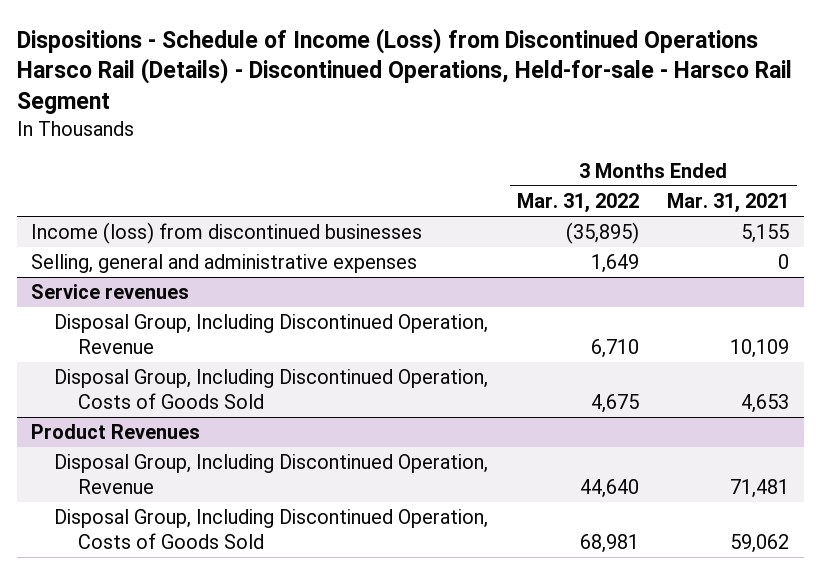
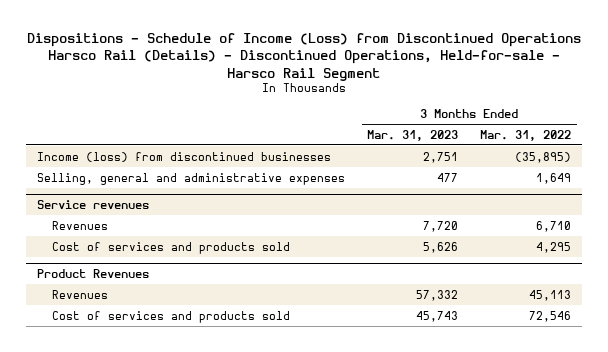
- | 3 Months Ended Mar. 31, 2022 | 3 Months Ended Mar. 31, 2021
+ | 3 Months Ended Mar. 31, 2023 | 3 Months Ended Mar. 31, 2022
@ Service revenues
- Disposal Group, Including Discontinued Operation, Revenue | 6,710 | 10,109
- Disposal Group, Including Discontinued Operation, Costs of Goods Sold | 4,675 | 4,653
+ Revenues | 7,720 | 6,710
+ Cost of services and products sold | 5,626 | 4,295
@ Product Revenues
- Disposal Group, Including Discontinued Operation, Revenue | 44,640 | 71,481
- Disposal Group, Including Discontinued Operation, Costs of Goods Sold | 68,981 | 59,062
+ Revenues | 57,332 | 45,113
+ Cost of services and products sold | 45,743 | 72,546

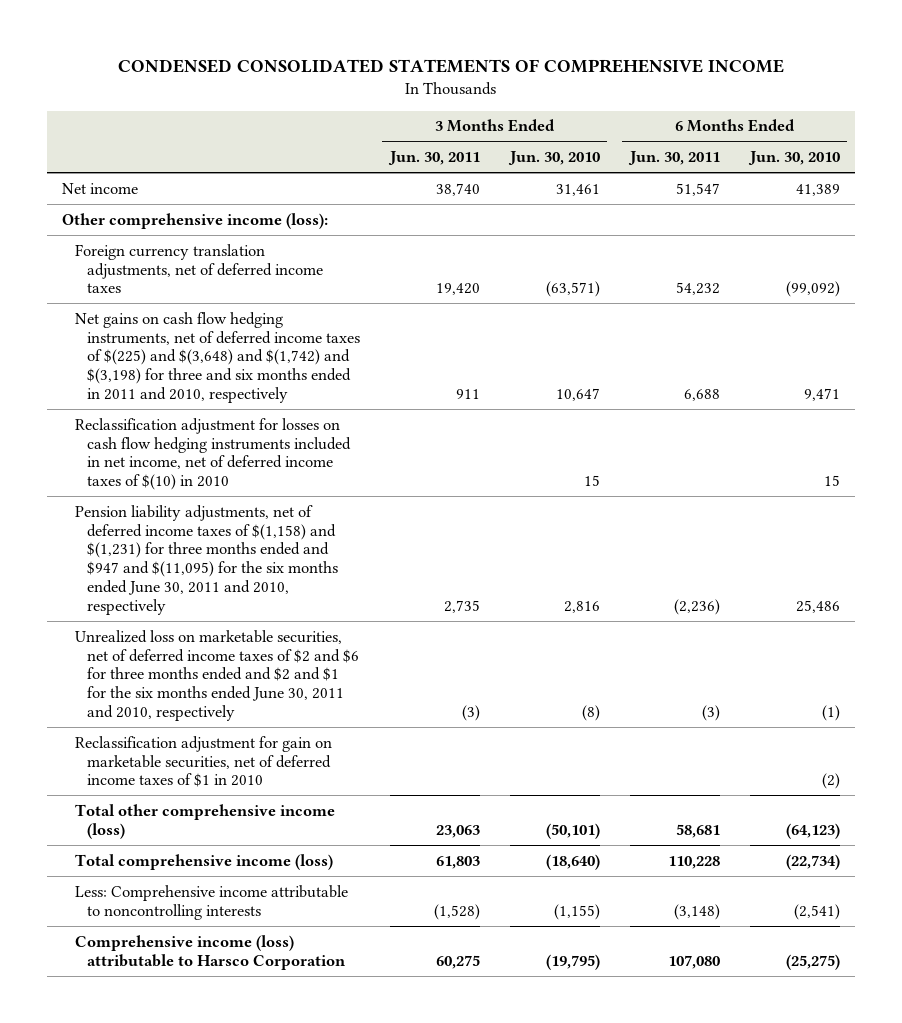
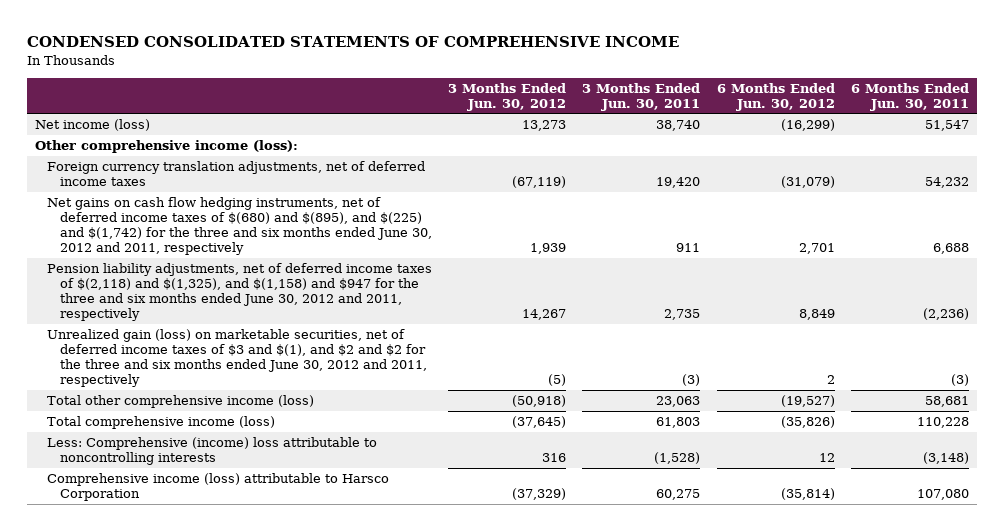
- | 3 Months Ended Jun. 30, 2011 | 3 Months Ended Jun. 30, 2010 | 6 Months Ended Jun. 30, 2011 | 6 Months Ended Jun. 30, 2010
+ | 3 Months Ended Jun. 30, 2012 | 3 Months Ended Jun. 30, 2011 | 6 Months Ended Jun. 30, 2012 | 6 Months Ended Jun. 30, 2011
- Net income | 38,740 | 31,461 | 51,547 | 41,389
+ Net income (loss) | 13,273 | 38,740 | (16,299) | 51,547
- Net gains on cash flow hedging instruments, net of deferred income taxes of $(225) and $(3,648) and $(1,742) and $(3,198) for three and six months ended in 2011 and 2010, respectively | 911 | 10,647 | 6,688 | 9,471
- Reclassification adjustment for losses on cash flow hedging instruments included in net income, net of deferred income taxes of $(10) in 2010 | | 15 | | 15
- Pension liability adjustments, net of deferred income taxes of $(1,158) and $(1,231) for three months ended and $947 and $(11,095) for the six months ended June 30, 2011 and 2010, respectively | 2,735 | 2,816 | (2,236) | 25,486
- Unrealized loss on marketable securities, net of deferred income taxes of $2 and $6 for three months ended and $2 and $1 for the six months ended June 30, 2011 and 2010, respectively | (3) | (8) | (3) | (1)
- Reclassification adjustment for gain on marketable securities, net of deferred income taxes of $1 in 2010 | | | | (2)
+ Net gains on cash flow hedging instruments, net of deferred income taxes of $(680) and $(895), and $(225) and $(1,742) for the three and six months ended June 30, 2012 and 2011, respectively | 1,939 | 911 | 2,701 | 6,688
+ Pension liability adjustments, net of deferred income taxes of $(2,118) and $(1,325), and $(1,158) and $947 for the three and six months ended June 30, 2012 and 2011, respectively | 14,267 | 2,735 | 8,849 | (2,236)
+ Unrealized gain (loss) on marketable securities, net of deferred income taxes of $3 and $(1), and $2 and $2 for the three and six months ended June 30, 2012 and 2011, respectively | (5) | (3) | 2 | (3)
- Less: Comprehensive income attributable to noncontrolling interests | (1,528) | (1,155) | (3,148) | (2,541)
+ Less: Comprehensive (income) loss attributable to noncontrolling interests | 316 | (1,528) | 12 | (3,148)

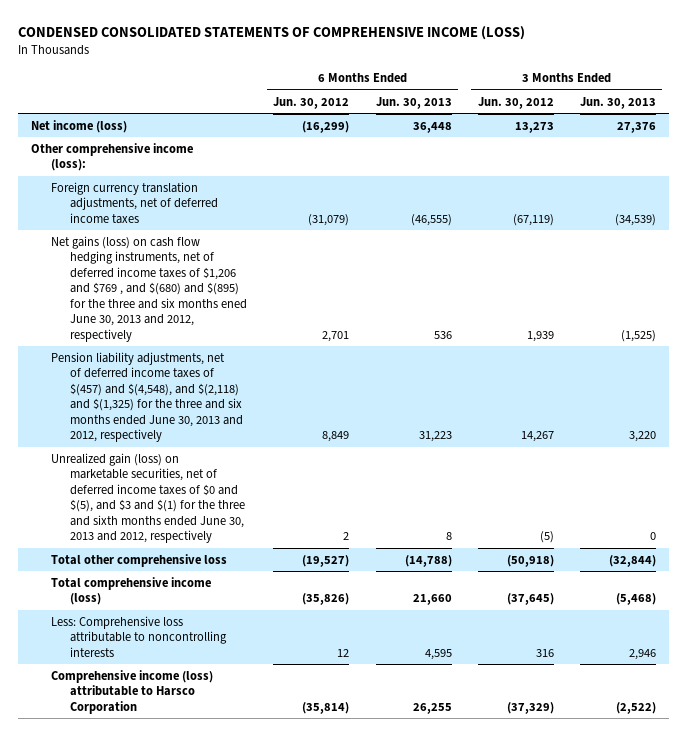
- CONDENSED CONSOLIDATED STATEMENTS OF COMPREHENSIVE INCOME
+ CONDENSED CONSOLIDATED STATEMENTS OF COMPREHENSIVE INCOME (LOSS)
- | 3 Months Ended Jun. 30, 2012 | 3 Months Ended Jun. 30, 2011 | 6 Months Ended Jun. 30, 2012 | 6 Months Ended Jun. 30, 2011
+ | 6 Months Ended Jun. 30, 2012 | 6 Months Ended Jun. 30, 2013 | 3 Months Ended Jun. 30, 2012 | 3 Months Ended Jun. 30, 2013
- Net gains on cash flow hedging instruments, net of deferred income taxes of $(680) and $(895), and $(225) and $(1,742) for the three and six months ended June 30, 2012 and 2011, respectively | 1,939 | 911 | 2,701 | 6,688
- Pension liability adjustments, net of deferred income taxes of $(2,118) and $(1,325), and $(1,158) and $947 for the three and six months ended June 30, 2012 and 2011, respectively | 14,267 | 2,735 | 8,849 | (2,236)
- Unrealized gain (loss) on marketable securities, net of deferred income taxes of $3 and $(1), and $2 and $2 for the three and six months ended June 30, 2012 and 2011, respectively | (5) | (3) | 2 | (3)
- Total other comprehensive income (loss) | (50,918) | 23,063 | (19,527) | 58,681
+ Net gains (loss) on cash flow hedging instruments, net of deferred income taxes of $1,206 and $769 , and $(680) and $(895) for the three and six months ened June 30, 2013 and 2012, respectively | 2,701 | 536 | 1,939 | (1,525)
+ Pension liability adjustments, net of deferred income taxes of $(457) and $(4,548), and $(2,118) and $(1,325) for the three and six months ended June 30, 2013 and 2012, respectively | 8,849 | 31,223 | 14,267 | 3,220
+ Unrealized gain (loss) on marketable securities, net of deferred income taxes of $0 and $(5), and $3 and $(1) for the three and sixth months ended June 30, 2013 and 2012, respectively | 2 | 8 | (5) | 0
+ Total other comprehensive loss | (19,527) | (14,788) | (50,918) | (32,844)
- Less: Comprehensive (income) loss attributable to noncontrolling interests | 316 | (1,528) | 12 | (3,148)
+ Less: Comprehensive loss attributable to noncontrolling interests | 12 | 4,595 | 316 | 2,946

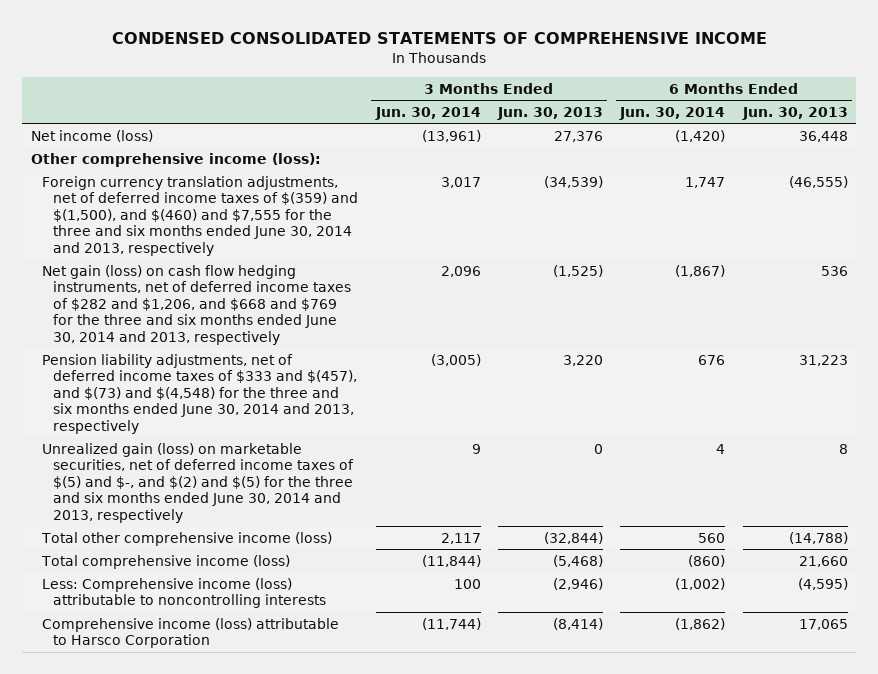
- CONDENSED CONSOLIDATED STATEMENTS OF COMPREHENSIVE INCOME (LOSS)
+ CONDENSED CONSOLIDATED STATEMENTS OF COMPREHENSIVE INCOME
- | 6 Months Ended Jun. 30, 2012 | 6 Months Ended Jun. 30, 2013 | 3 Months Ended Jun. 30, 2012 | 3 Months Ended Jun. 30, 2013
+ | 3 Months Ended Jun. 30, 2014 | 3 Months Ended Jun. 30, 2013 | 6 Months Ended Jun. 30, 2014 | 6 Months Ended Jun. 30, 2013
- Foreign currency translation adjustments, net of deferred income taxes | (31,079) | (46,555) | (67,119) | (34,539)
- Net gains (loss) on cash flow hedging instruments, net of deferred income taxes of $1,206 and $769 , and $(680) and $(895) for the three and six months ened June 30, 2013 and 2012, respectively | 2,701 | 536 | 1,939 | (1,525)
- Pension liability adjustments, net of deferred income taxes of $(457) and $(4,548), and $(2,118) and $(1,325) for the three and six months ended June 30, 2013 and 2012, respectively | 8,849 | 31,223 | 14,267 | 3,220
- Unrealized gain (loss) on marketable securities, net of deferred income taxes of $0 and $(5), and $3 and $(1) for the three and sixth months ended June 30, 2013 and 2012, respectively | 2 | 8 | (5) | 0
- Total other comprehensive loss | (19,527) | (14,788) | (50,918) | (32,844)
+ Foreign currency translation adjustments, net of deferred income taxes of $(359) and $(1,500), and $(460) and $7,555 for the three and six months ended June 30, 2014 and 2013, respectively | 3,017 | (34,539) | 1,747 | (46,555)
+ Net gain (loss) on cash flow hedging instruments, net of deferred income taxes of $282 and $1,206, and $668 and $769 for the three and six months ended June 30, 2014 and 2013, respectively | 2,096 | (1,525) | (1,867) | 536
+ Pension liability adjustments, net of deferred income taxes of $333 and $(457), and $(73) and $(4,548) for the three and six months ended June 30, 2014 and 2013, respectively | (3,005) | 3,220 | 676 | 31,223
+ Unrealized gain (loss) on marketable securities, net of deferred income taxes of $(5) and $-, and $(2) and $(5) for the three and six months ended June 30, 2014 and 2013, respectively | 9 | 0 | 4 | 8
+ Total other comprehensive income (loss) | 2,117 | (32,844) | 560 | (14,788)
- Less: Comprehensive loss attributable to noncontrolling interests | 12 | 4,595 | 316 | 2,946
- Comprehensive income (loss) attributable to Harsco Corporation | (35,814) | 26,255 | (37,329) | (2,522)
+ Less: Comprehensive income (loss) attributable to noncontrolling interests | 100 | (2,946) | (1,002) | (4,595)
+ Comprehensive income (loss) attributable to Harsco Corporation | (11,744) | (8,414) | (1,862) | 17,065

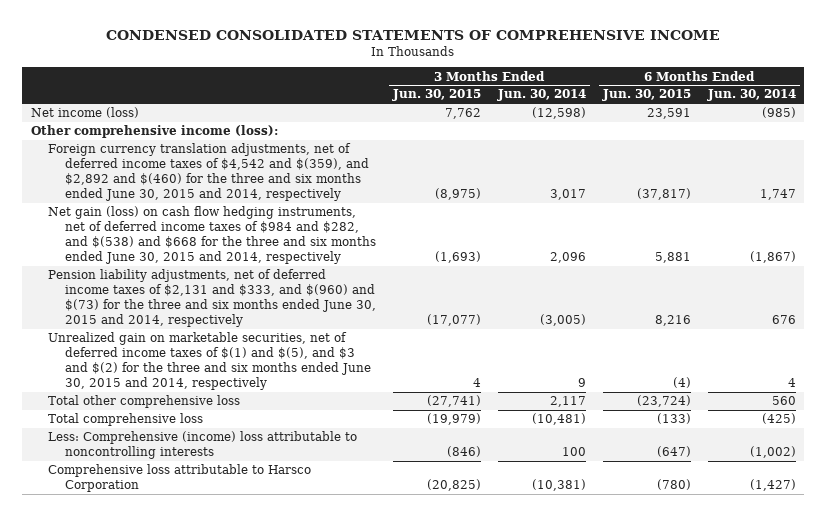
- | 3 Months Ended Jun. 30, 2014 | 3 Months Ended Jun. 30, 2013 | 6 Months Ended Jun. 30, 2014 | 6 Months Ended Jun. 30, 2013
+ | 3 Months Ended Jun. 30, 2015 | 3 Months Ended Jun. 30, 2014 | 6 Months Ended Jun. 30, 2015 | 6 Months Ended Jun. 30, 2014
- Net income (loss) | (13,961) | 27,376 | (1,420) | 36,448
+ Net income (loss) | 7,762 | (12,598) | 23,591 | (985)
- Foreign currency translation adjustments, net of deferred income taxes of $(359) and $(1,500), and $(460) and $7,555 for the three and six months ended June 30, 2014 and 2013, respectively | 3,017 | (34,539) | 1,747 | (46,555)
- Net gain (loss) on cash flow hedging instruments, net of deferred income taxes of $282 and $1,206, and $668 and $769 for the three and six months ended June 30, 2014 and 2013, respectively | 2,096 | (1,525) | (1,867) | 536
- Pension liability adjustments, net of deferred income taxes of $333 and $(457), and $(73) and $(4,548) for the three and six months ended June 30, 2014 and 2013, respectively | (3,005) | 3,220 | 676 | 31,223
- Unrealized gain (loss) on marketable securities, net of deferred income taxes of $(5) and $-, and $(2) and $(5) for the three and six months ended June 30, 2014 and 2013, respectively | 9 | 0 | 4 | 8
- Total other comprehensive income (loss) | 2,117 | (32,844) | 560 | (14,788)
- Total comprehensive income (loss) | (11,844) | (5,468) | (860) | 21,660
- Less: Comprehensive income (loss) attributable to noncontrolling interests | 100 | (2,946) | (1,002) | (4,595)
- Comprehensive income (loss) attributable to Harsco Corporation | (11,744) | (8,414) | (1,862) | 17,065
+ Foreign currency translation adjustments, net of deferred income taxes of $4,542 and $(359), and $2,892 and $(460) for the three and six months ended June 30, 2015 and 2014, respectively | (8,975) | 3,017 | (37,817) | 1,747
+ Net gain (loss) on cash flow hedging instruments, net of deferred income taxes of $984 and $282, and $(538) and $668 for the three and six months ended June 30, 2015 and 2014, respectively | (1,693) | 2,096 | 5,881 | (1,867)
+ Pension liability adjustments, net of deferred income taxes of $2,131 and $333, and $(960) and $(73) for the three and six months ended June 30, 2015 and 2014, respectively | (17,077) | (3,005) | 8,216 | 676
+ Unrealized gain on marketable securities, net of deferred income taxes of $(1) and $(5), and $3 and $(2) for the three and six months ended June 30, 2015 and 2014, respectively | 4 | 9 | (4) | 4
+ Total other comprehensive loss | (27,741) | 2,117 | (23,724) | 560
+ Total comprehensive loss | (19,979) | (10,481) | (133) | (425)
+ Less: Comprehensive (income) loss attributable to noncontrolling interests | (846) | 100 | (647) | (1,002)
+ Comprehensive loss attributable to Harsco Corporation | (20,825) | (10,381) | (780) | (1,427)

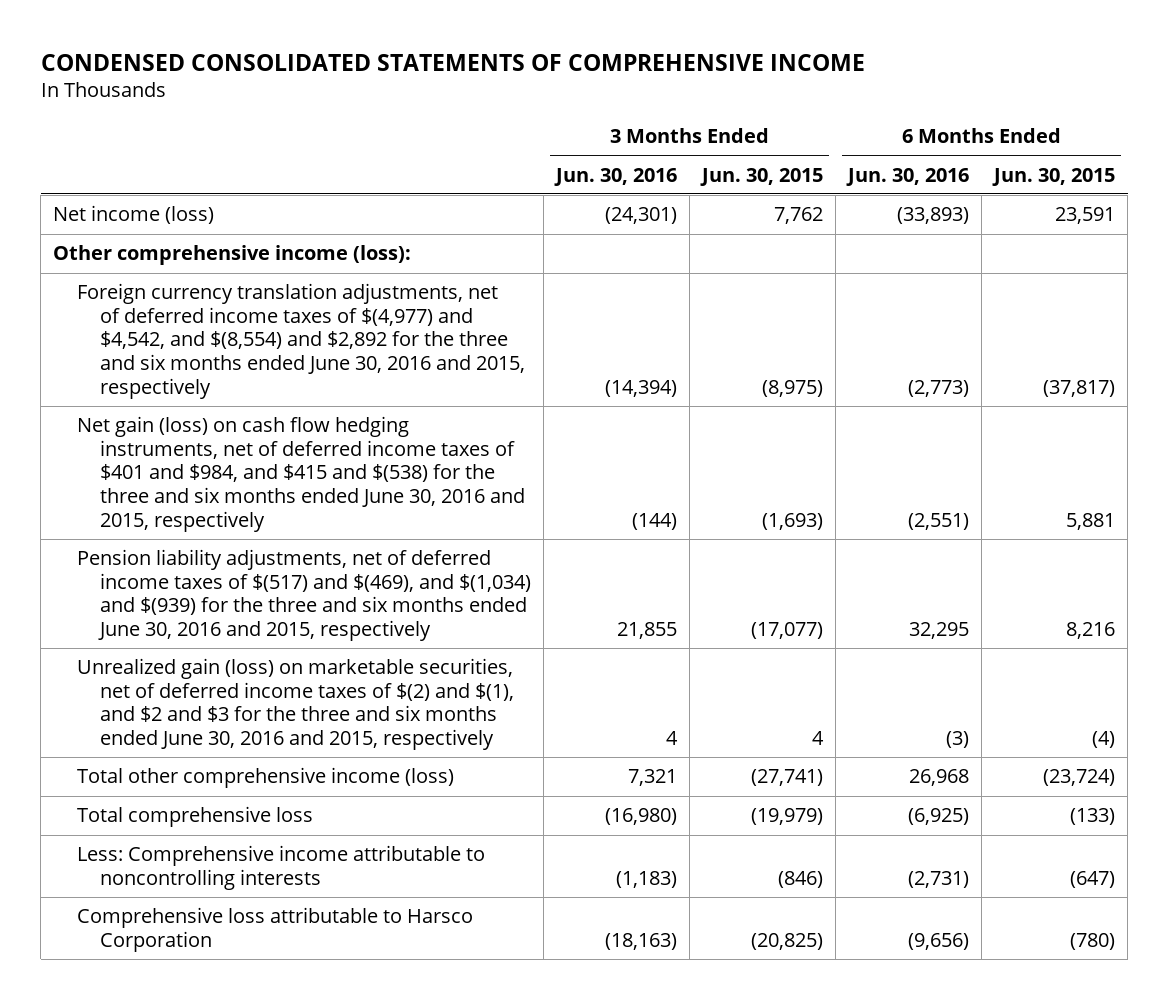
- | 3 Months Ended Jun. 30, 2015 | 3 Months Ended Jun. 30, 2014 | 6 Months Ended Jun. 30, 2015 | 6 Months Ended Jun. 30, 2014
+ | 3 Months Ended Jun. 30, 2016 | 3 Months Ended Jun. 30, 2015 | 6 Months Ended Jun. 30, 2016 | 6 Months Ended Jun. 30, 2015
- Foreign currency translation adjustments, net of deferred income taxes of $4,542 and $(359), and $2,892 and $(460) for the three and six months ended June 30, 2015 and 2014, respectively | (8,975) | 3,017 | (37,817) | 1,747
- Net gain (loss) on cash flow hedging instruments, net of deferred income taxes of $984 and $282, and $(538) and $668 for the three and six months ended June 30, 2015 and 2014, respectively | (1,693) | 2,096 | 5,881 | (1,867)
- Pension liability adjustments, net of deferred income taxes of $2,131 and $333, and $(960) and $(73) for the three and six months ended June 30, 2015 and 2014, respectively | (17,077) | (3,005) | 8,216 | 676
- Unrealized gain on marketable securities, net of deferred income taxes of $(1) and $(5), and $3 and $(2) for the three and six months ended June 30, 2015 and 2014, respectively | 4 | 9 | (4) | 4
- Total other comprehensive loss | (27,741) | 2,117 | (23,724) | 560
+ Foreign currency translation adjustments, net of deferred income taxes of $(4,977) and $4,542, and $(8,554) and $2,892 for the three and six months ended June 30, 2016 and 2015, respectively | (14,394) | (8,975) | (2,773) | (37,817)
+ Net gain (loss) on cash flow hedging instruments, net of deferred income taxes of $401 and $984, and $415 and $(538) for the three and six months ended June 30, 2016 and 2015, respectively | (144) | (1,693) | (2,551) | 5,881
+ Pension liability adjustments, net of deferred income taxes of $(517) and $(469), and $(1,034) and $(939) for the three and six months ended June 30, 2016 and 2015, respectively | 21,855 | (17,077) | 32,295 | 8,216
+ Unrealized gain (loss) on marketable securities, net of deferred income taxes of $(2) and $(1), and $2 and $3 for the three and six months ended June 30, 2016 and 2015, respectively | 4 | 4 | (3) | (4)
+ Total other comprehensive income (loss) | 7,321 | (27,741) | 26,968 | (23,724)
- Less: Comprehensive (income) loss attributable to noncontrolling interests | (846) | 100 | (647) | (1,002)
+ Less: Comprehensive income attributable to noncontrolling interests | (1,183) | (846) | (2,731) | (647)

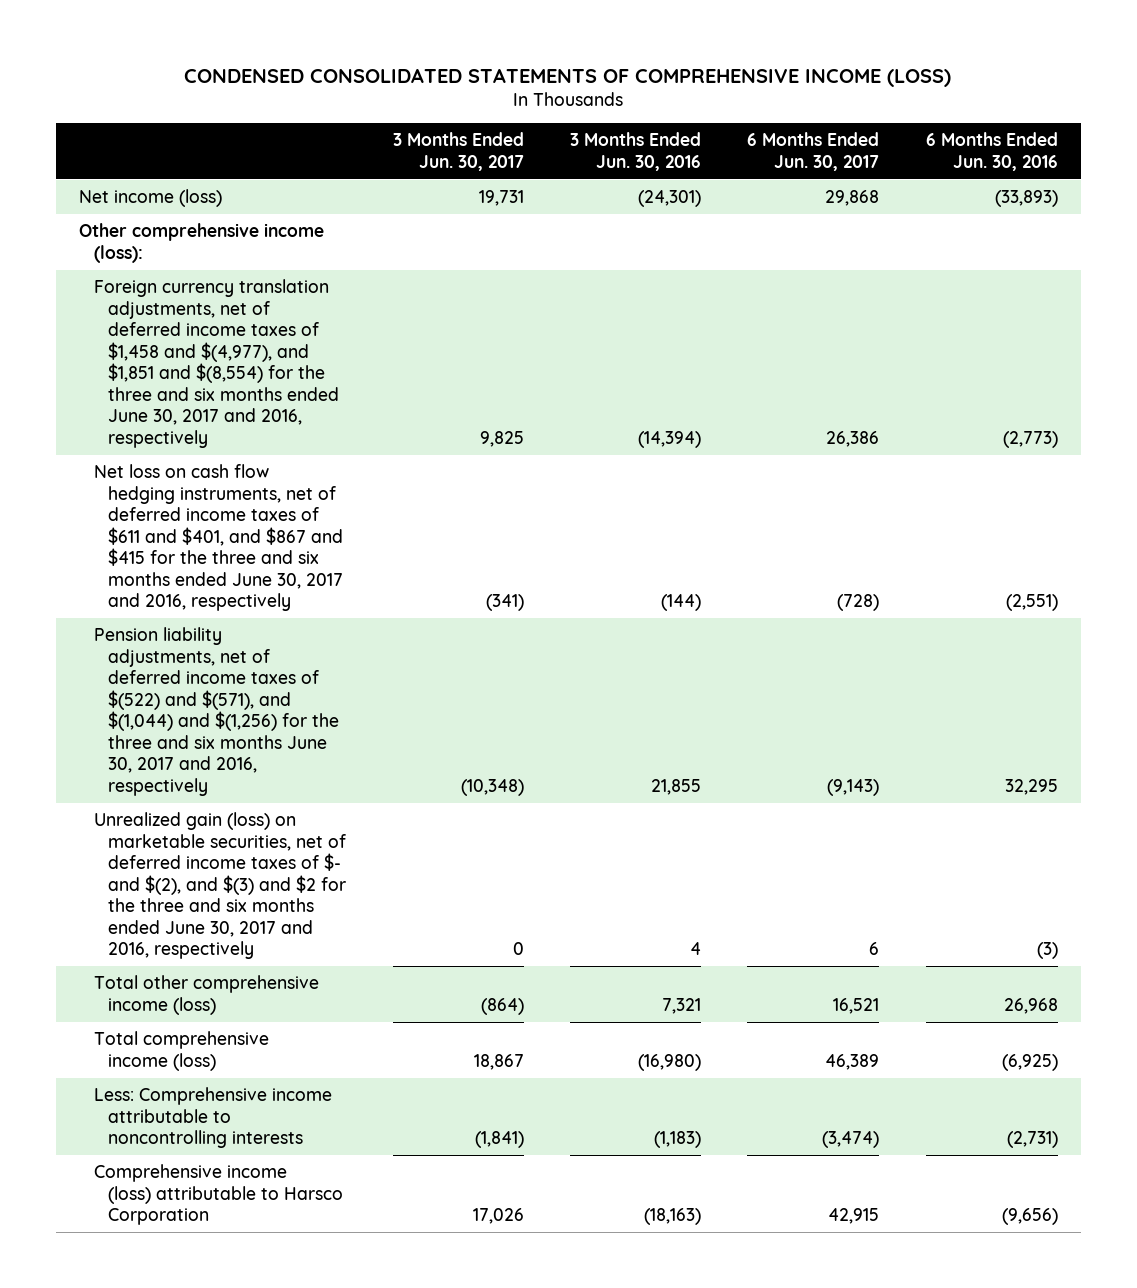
- CONDENSED CONSOLIDATED STATEMENTS OF COMPREHENSIVE INCOME
+ CONDENSED CONSOLIDATED STATEMENTS OF COMPREHENSIVE INCOME (LOSS)
- | 3 Months Ended Jun. 30, 2016 | 3 Months Ended Jun. 30, 2015 | 6 Months Ended Jun. 30, 2016 | 6 Months Ended Jun. 30, 2015
+ | 3 Months Ended Jun. 30, 2017 | 3 Months Ended Jun. 30, 2016 | 6 Months Ended Jun. 30, 2017 | 6 Months Ended Jun. 30, 2016
- Foreign currency translation adjustments, net of deferred income taxes of $(4,977) and $4,542, and $(8,554) and $2,892 for the three and six months ended June 30, 2016 and 2015, respectively | (14,394) | (8,975) | (2,773) | (37,817)
- Net gain (loss) on cash flow hedging instruments, net of deferred income taxes of $401 and $984, and $415 and $(538) for the three and six months ended June 30, 2016 and 2015, respectively | (144) | (1,693) | (2,551) | 5,881
- Pension liability adjustments, net of deferred income taxes of $(517) and $(469), and $(1,034) and $(939) for the three and six months ended June 30, 2016 and 2015, respectively | 21,855 | (17,077) | 32,295 | 8,216
- Unrealized gain (loss) on marketable securities, net of deferred income taxes of $(2) and $(1), and $2 and $3 for the three and six months ended June 30, 2016 and 2015, respectively | 4 | 4 | (3) | (4)
+ Foreign currency translation adjustments, net of deferred income taxes of $1,458 and $(4,977), and $1,851 and $(8,554) for the three and six months ended June 30, 2017 and 2016, respectively | 9,825 | (14,394) | 26,386 | (2,773)
+ Net loss on cash flow hedging instruments, net of deferred income taxes of $611 and $401, and $867 and $415 for the three and six months ended June 30, 2017 and 2016, respectively | (341) | (144) | (728) | (2,551)
+ Pension liability adjustments, net of deferred income taxes of $(522) and $(571), and $(1,044) and $(1,256) for the three and six months June 30, 2017 and 2016, respectively | (10,348) | 21,855 | (9,143) | 32,295
+ Unrealized gain (loss) on marketable securities, net of deferred income taxes of $- and $(2), and $(3) and $2 for the three and six months ended June 30, 2017 and 2016, respectively | 0 | 4 | 6 | (3)
- Total comprehensive loss | (16,980) | (19,979) | (6,925) | (133)
+ Total comprehensive income (loss) | 18,867 | (16,980) | 46,389 | (6,925)
- Comprehensive loss attributable to Harsco Corporation | (18,163) | (20,825) | (9,656) | (780)
+ Comprehensive income (loss) attributable to Harsco Corporation | 17,026 | (18,163) | 42,915 | (9,656)

